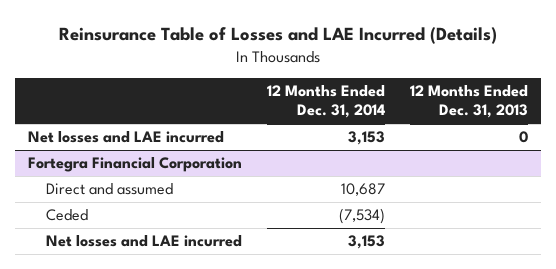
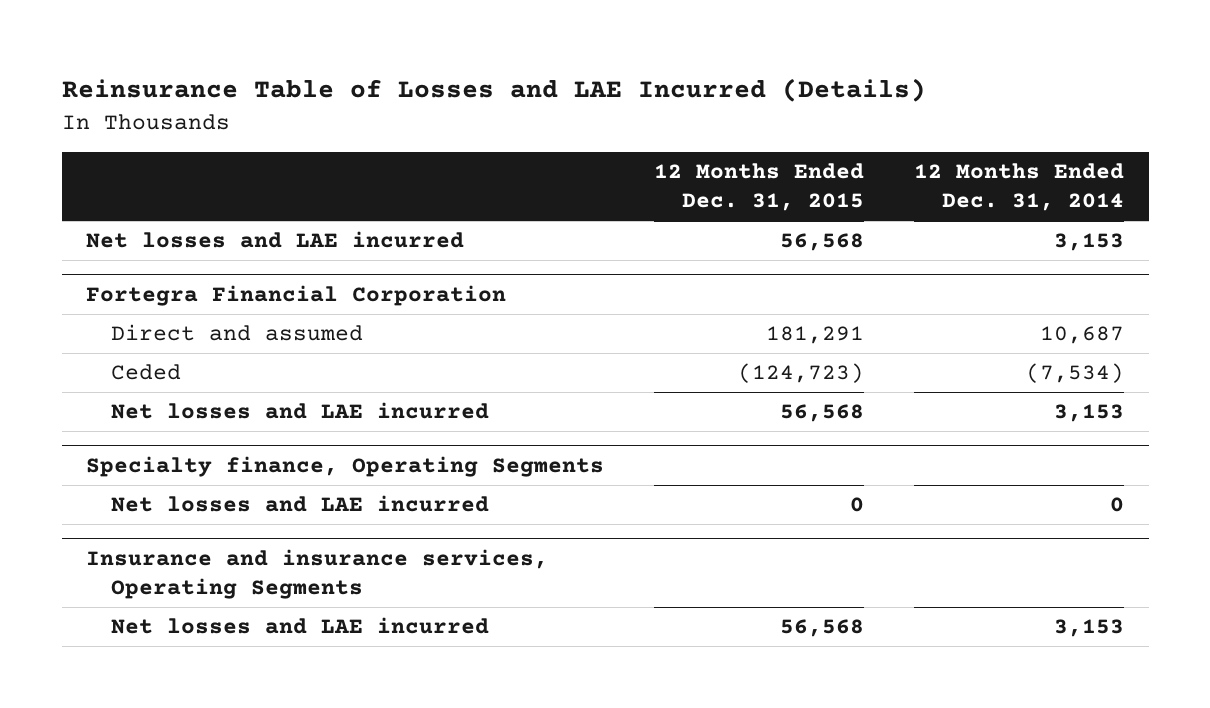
- | 12 Months Ended Dec. 31, 2014 | 12 Months Ended Dec. 31, 2013
+ | 12 Months Ended Dec. 31, 2015 | 12 Months Ended Dec. 31, 2014
+ Specialty finance, Operating Segments
+ Net losses and LAE incurred | 0 | 0
+ Insurance and insurance services, Operating Segments
+ Net losses and LAE incurred | 56,568 | 3,153

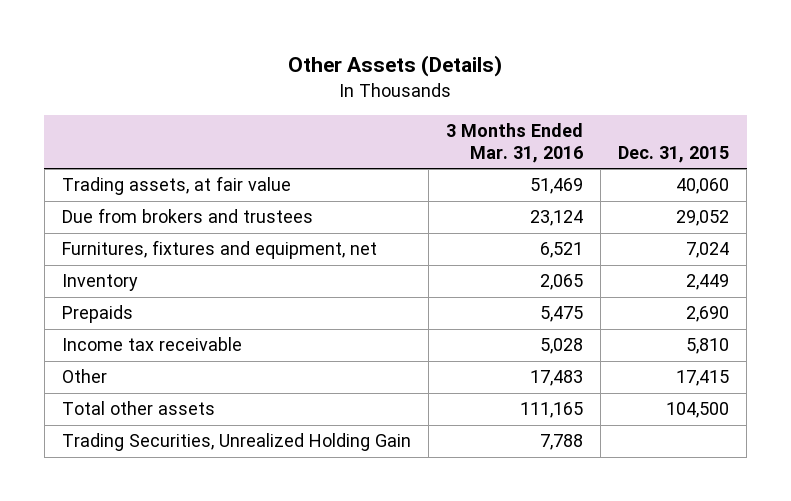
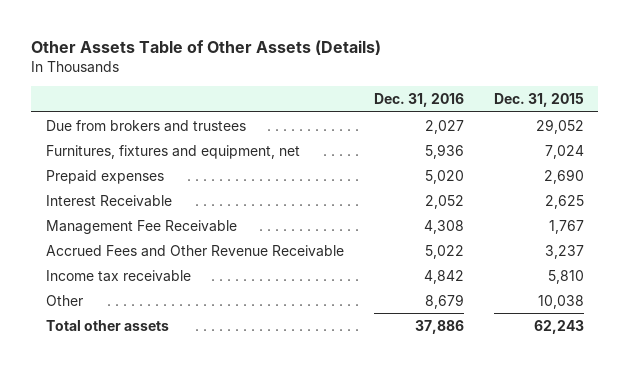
- Other Assets (Details)
+ Other Assets Table of Other Assets (Details)
- | 3 Months Ended Mar. 31, 2016 | Dec. 31, 2015
+ | Dec. 31, 2016 | Dec. 31, 2015
- Trading assets, at fair value | 51,469 | 40,060
- Inventory | 2,065 | 2,449
- Prepaids | 5,475 | 2,690
+ Prepaid expenses | 5,020 | 2,690
+ Interest Receivable | 2,052 | 2,625
+ Management Fee Receivable | 4,308 | 1,767
+ Accrued Fees and Other Revenue Receivable | 5,022 | 3,237
- Other | 17,483 | 17,415
- Total other assets | 111,165 | 104,500
- Trading Securities, Unrealized Holding Gain | 7,788 |
+ Other | 8,679 | 10,038
+ Total other assets | 37,886 | 62,243

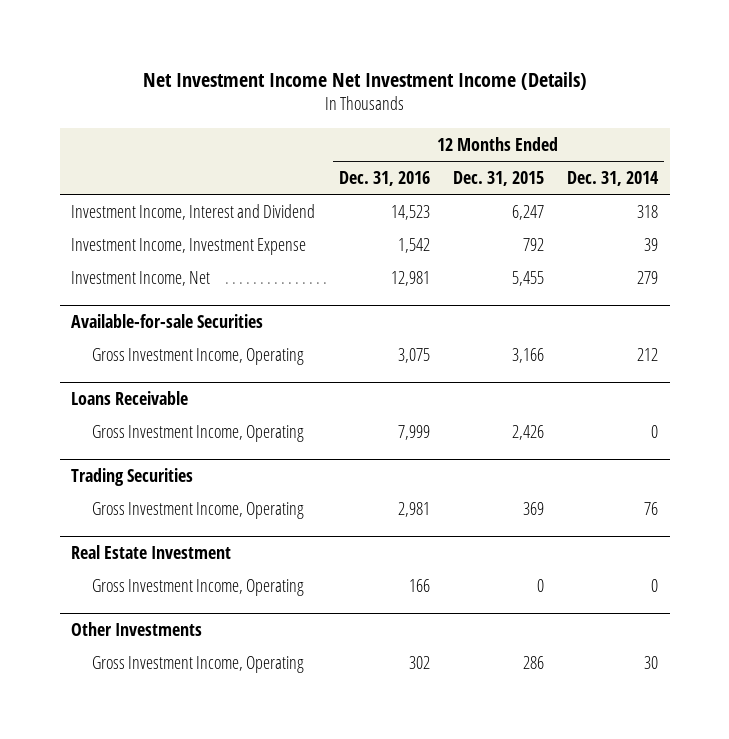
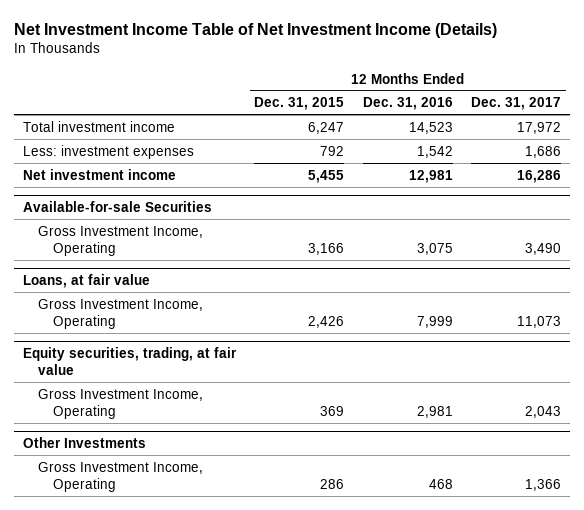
- Net Investment Income Net Investment Income (Details)
+ Net Investment Income Table of Net Investment Income (Details)
- | 12 Months Ended Dec. 31, 2016 | 12 Months Ended Dec. 31, 2015 | 12 Months Ended Dec. 31, 2014
+ | 12 Months Ended Dec. 31, 2015 | 12 Months Ended Dec. 31, 2016 | 12 Months Ended Dec. 31, 2017
- Investment Income, Interest and Dividend | 14,523 | 6,247 | 318
- Investment Income, Investment Expense | 1,542 | 792 | 39
- Investment Income, Net | 12,981 | 5,455 | 279
+ Total investment income | 6,247 | 14,523 | 17,972
+ Less: investment expenses | 792 | 1,542 | 1,686
+ Net investment income | 5,455 | 12,981 | 16,286
- Loans Receivable
+ Loans, at fair value
- Trading Securities
+ Equity securities, trading, at fair value
- Real Estate Investment
- Gross Investment Income, Operating | 166 | 0 | 0
@ Other Investments
- Gross Investment Income, Operating | 302 | 286 | 30
+ Gross Investment Income, Operating | 286 | 468 | 1,366

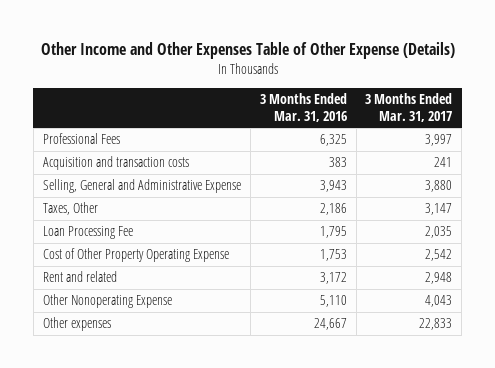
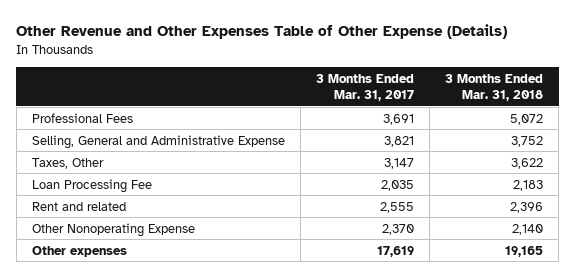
- Other Income and Other Expenses Table of Other Expense (Details)
+ Other Revenue and Other Expenses Table of Other Expense (Details)
- | 3 Months Ended Mar. 31, 2016 | 3 Months Ended Mar. 31, 2017
+ | 3 Months Ended Mar. 31, 2017 | 3 Months Ended Mar. 31, 2018
- Professional Fees | 6,325 | 3,997
- Acquisition and transaction costs | 383 | 241
- Selling, General and Administrative Expense | 3,943 | 3,880
+ Professional Fees | 3,691 | 5,072
+ Selling, General and Administrative Expense | 3,821 | 3,752
- Cost of Other Property Operating Expense | 1,753 | 2,542
- Rent and related | 3,172 | 2,948
- Other Nonoperating Expense | 5,110 | 4,043
- Other expenses | 24,667 | 22,833
+ Rent and related | 2,555 | 2,396
+ Other Nonoperating Expense | 2,370 | 2,140
+ Other expenses | 17,619 | 19,165

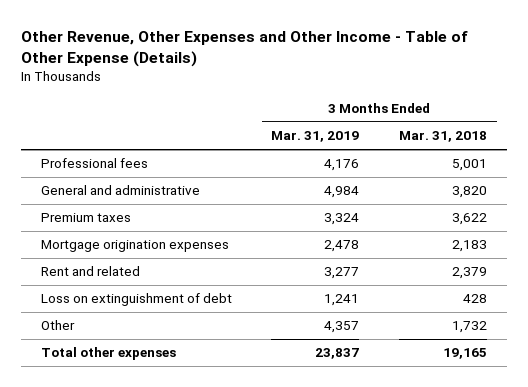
- Other Revenue and Other Expenses Table of Other Expense (Details)
+ Other Revenue, Other Expenses and Other Income - Table of Other Expense (Details)
- | 3 Months Ended Mar. 31, 2017 | 3 Months Ended Mar. 31, 2018
+ | 3 Months Ended Mar. 31, 2019 | 3 Months Ended Mar. 31, 2018
- Professional Fees | 3,691 | 5,072
- Selling, General and Administrative Expense | 3,821 | 3,752
- Taxes, Other | 3,147 | 3,622
- Loan Processing Fee | 2,035 | 2,183
- Rent and related | 2,555 | 2,396
- Other Nonoperating Expense | 2,370 | 2,140
- Other expenses | 17,619 | 19,165
+ Professional fees | 4,176 | 5,001
+ General and administrative | 4,984 | 3,820
+ Premium taxes | 3,324 | 3,622
+ Mortgage origination expenses | 2,478 | 2,183
+ Rent and related | 3,277 | 2,379
+ Loss on extinguishment of debt | 1,241 | 428
+ Other | 4,357 | 1,732
+ Total other expenses | 23,837 | 19,165

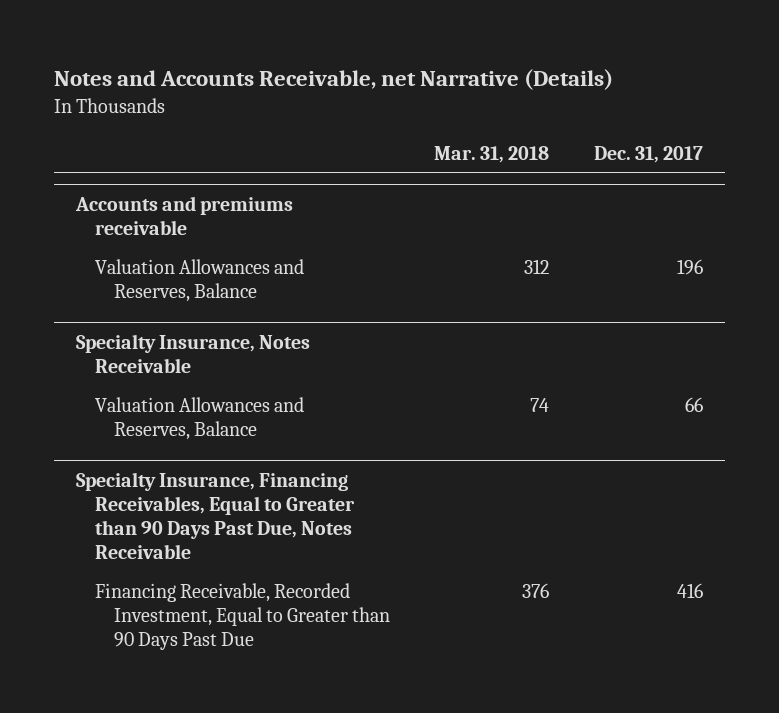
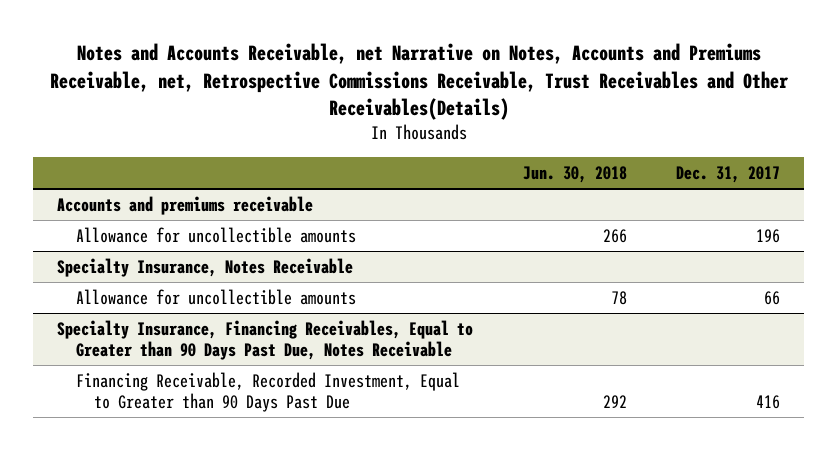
- Notes and Accounts Receivable, net Narrative (Details)
+ Notes and Accounts Receivable, net Narrative on Notes, Accounts and Premiums Receivable, net, Retrospective Commissions Receivable, Trust Receivables and Other Receivables(Details)
- | Mar. 31, 2018 | Dec. 31, 2017
+ | Jun. 30, 2018 | Dec. 31, 2017
@ Accounts and premiums receivable
- Valuation Allowances and Reserves, Balance | 312 | 196
+ Allowance for uncollectible amounts | 266 | 196
@ Specialty Insurance, Notes Receivable
- Valuation Allowances and Reserves, Balance | 74 | 66
+ Allowance for uncollectible amounts | 78 | 66

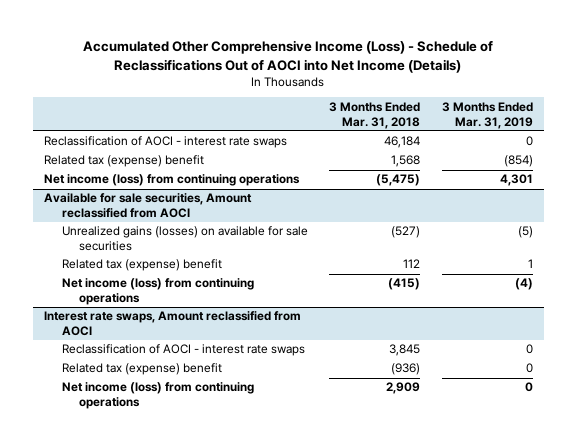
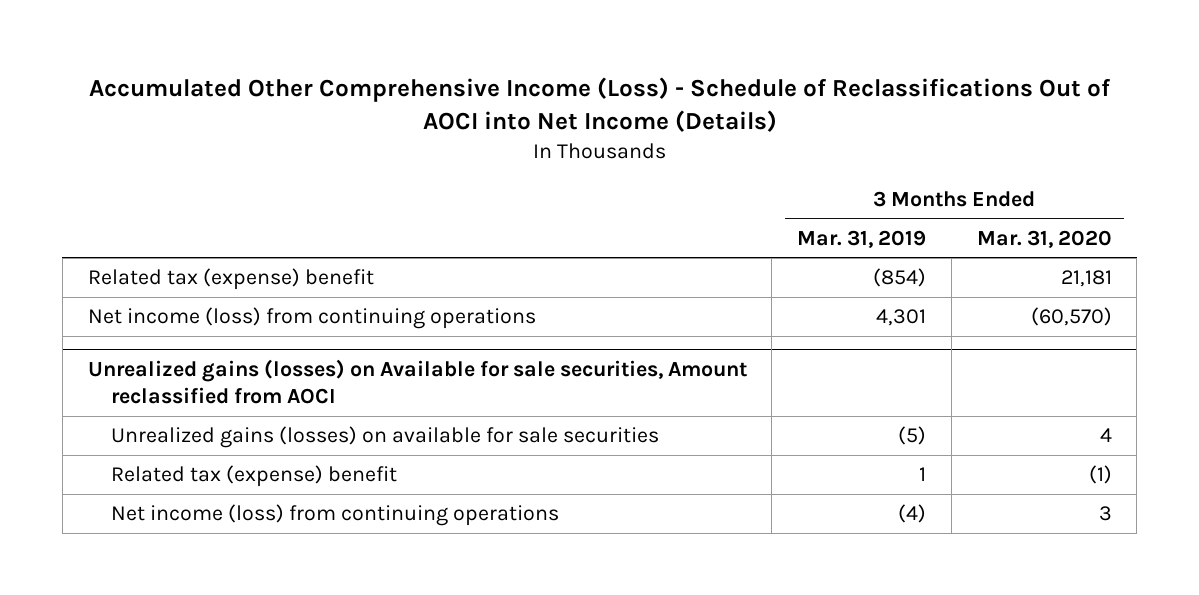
- | 3 Months Ended Mar. 31, 2018 | 3 Months Ended Mar. 31, 2019
+ | 3 Months Ended Mar. 31, 2019 | 3 Months Ended Mar. 31, 2020
- Reclassification of AOCI - interest rate swaps | 46,184 | 0
- Available for sale securities, Amount reclassified from AOCI
+ Unrealized gains (losses) on Available for sale securities, Amount reclassified from AOCI
- Interest rate swaps, Amount reclassified from AOCI
- Reclassification of AOCI - interest rate swaps | 3,845 | 0
- Related tax (expense) benefit | (936) | 0
- Net income (loss) from continuing operations | 2,909 | 0

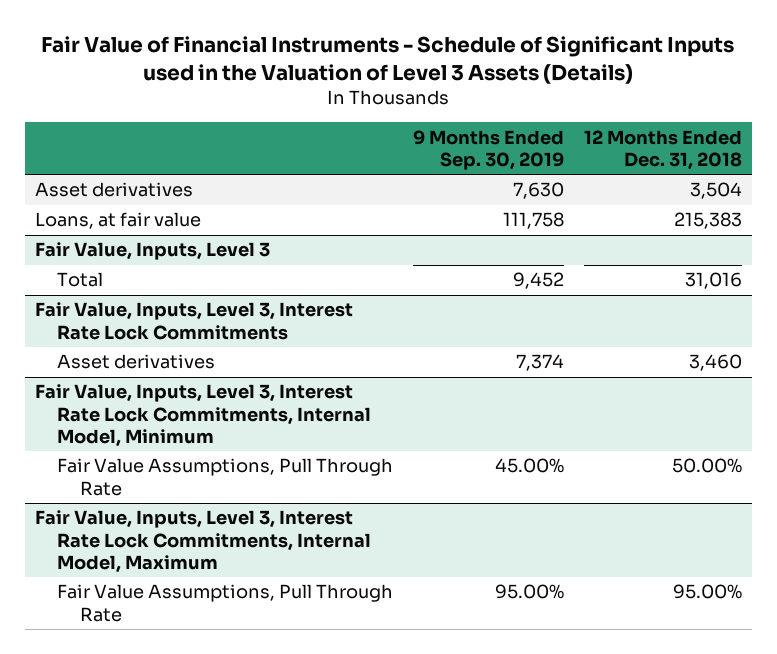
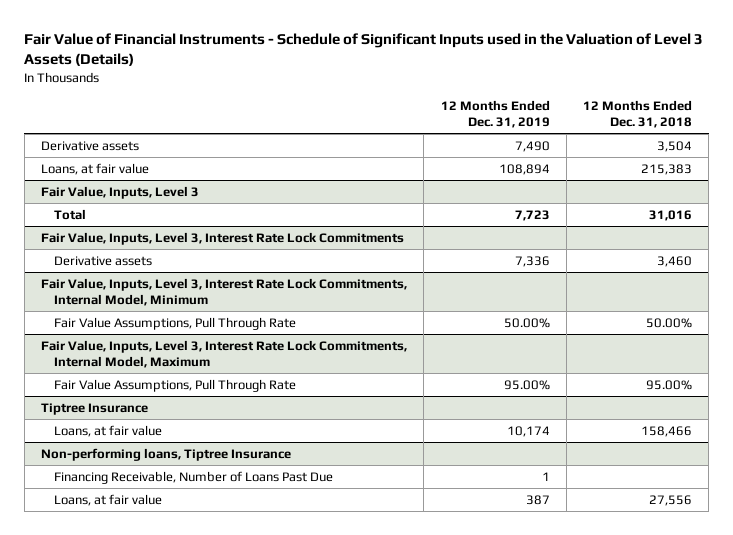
- | 9 Months Ended Sep. 30, 2019 | 12 Months Ended Dec. 31, 2018
+ | 12 Months Ended Dec. 31, 2019 | 12 Months Ended Dec. 31, 2018
- Asset derivatives | 7,630 | 3,504
+ Derivative assets | 7,490 | 3,504
@ Fair Value, Inputs, Level 3, Interest Rate Lock Commitments
- Asset derivatives | 7,374 | 3,460
+ Derivative assets | 7,336 | 3,460
+ Tiptree Insurance
+ Loans, at fair value | 10,174 | 158,466
+ Non-performing loans, Tiptree Insurance
+ Financing Receivable, Number of Loans Past Due | 1 |
+ Loans, at fair value | 387 | 27,556

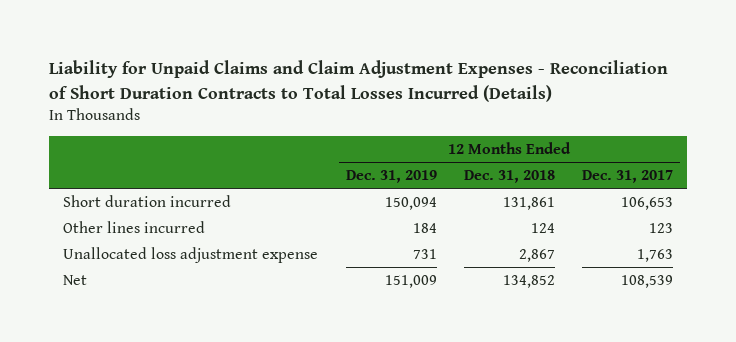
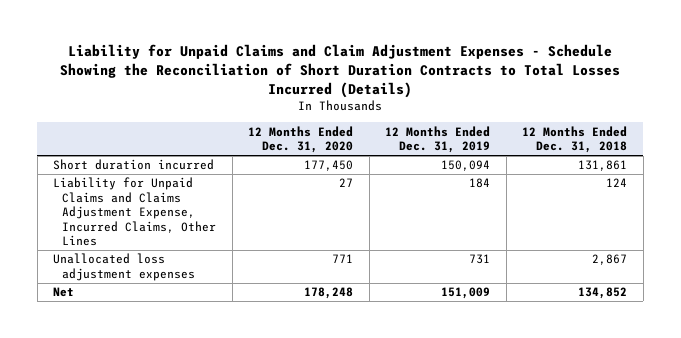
- Liability for Unpaid Claims and Claim Adjustment Expenses - Reconciliation of Short Duration Contracts to Total Losses Incurred (Details)
+ Liability for Unpaid Claims and Claim Adjustment Expenses - Schedule Showing the Reconciliation of Short Duration Contracts to Total Losses Incurred (Details)
- | 12 Months Ended Dec. 31, 2019 | 12 Months Ended Dec. 31, 2018 | 12 Months Ended Dec. 31, 2017
+ | 12 Months Ended Dec. 31, 2020 | 12 Months Ended Dec. 31, 2019 | 12 Months Ended Dec. 31, 2018
- Other lines incurred | 184 | 124 | 123
- Unallocated loss adjustment expense | 731 | 2,867 | 1,763
+ Liability for Unpaid Claims and Claims Adjustment Expense, Incurred Claims, Other Lines | 27 | 184 | 124
+ Unallocated loss adjustment expenses | 771 | 731 | 2,867

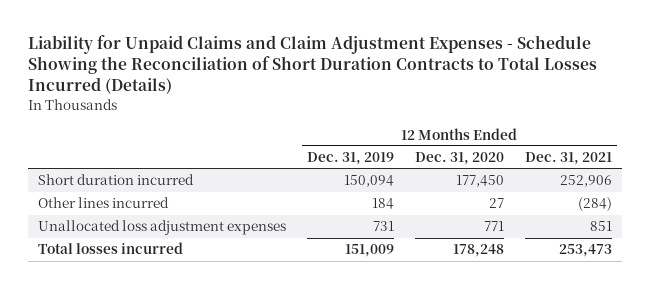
- | 12 Months Ended Dec. 31, 2020 | 12 Months Ended Dec. 31, 2019 | 12 Months Ended Dec. 31, 2018
+ | 12 Months Ended Dec. 31, 2019 | 12 Months Ended Dec. 31, 2020 | 12 Months Ended Dec. 31, 2021
- Liability for Unpaid Claims and Claims Adjustment Expense, Incurred Claims, Other Lines | 27 | 184 | 124
+ Other lines incurred | 184 | 27 | (284)
- Net | 178,248 | 151,009 | 134,852
+ Total losses incurred | 151,009 | 178,248 | 253,473

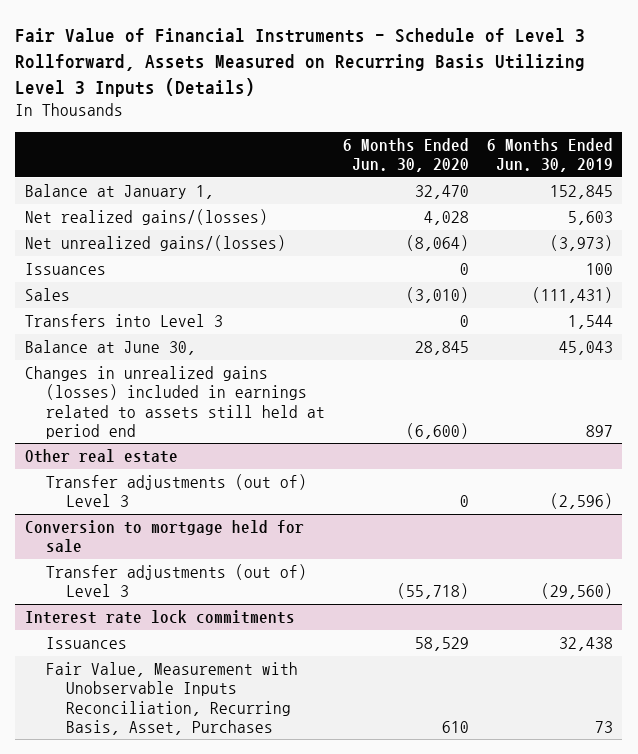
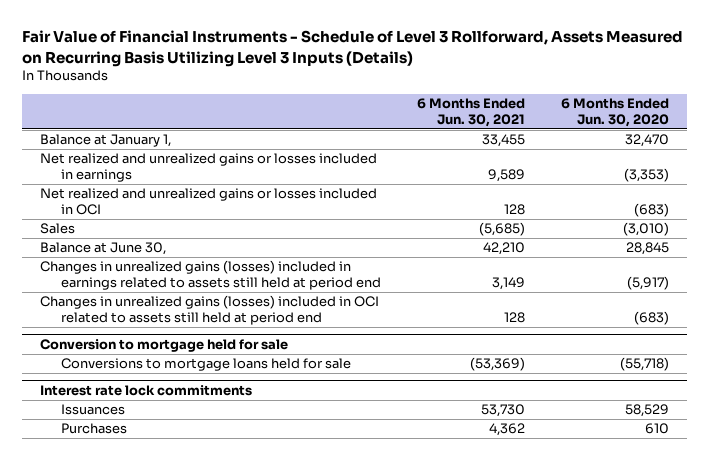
- | 6 Months Ended Jun. 30, 2020 | 6 Months Ended Jun. 30, 2019
+ | 6 Months Ended Jun. 30, 2021 | 6 Months Ended Jun. 30, 2020
- Net realized gains/(losses) | 4,028 | 5,603
- Net unrealized gains/(losses) | (8,064) | (3,973)
- Issuances | 0 | 100
+ Net realized and unrealized gains or losses included in earnings | 9,589 | (3,353)
+ Net realized and unrealized gains or losses included in OCI | 128 | (683)
- Transfers into Level 3 | 0 | 1,544
- Changes in unrealized gains (losses) included in earnings related to assets still held at period end | (6,600) | 897
- Other real estate
- Transfer adjustments (out of) Level 3 | 0 | (2,596)
+ Changes in unrealized gains (losses) included in earnings related to assets still held at period end | 3,149 | (5,917)
+ Changes in unrealized gains (losses) included in OCI related to assets still held at period end | 128 | (683)
@ Conversion to mortgage held for sale
- Transfer adjustments (out of) Level 3 | (55,718) | (29,560)
+ Conversions to mortgage loans held for sale | (53,369) | (55,718)
@ Interest rate lock commitments
- Fair Value, Measurement with Unobservable Inputs Reconciliation, Recurring Basis, Asset, Purchases | 610 | 73
+ Purchases | 4,362 | 610

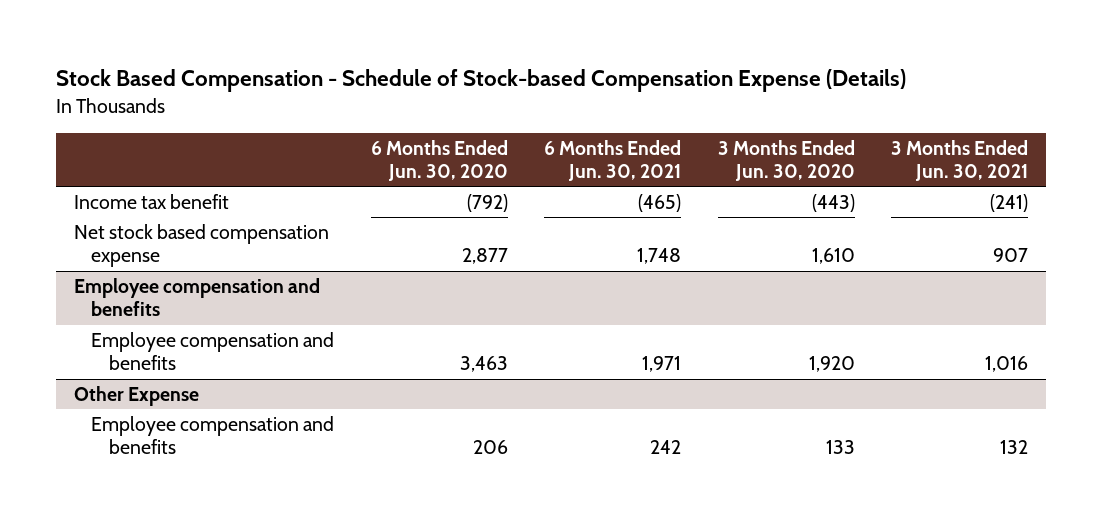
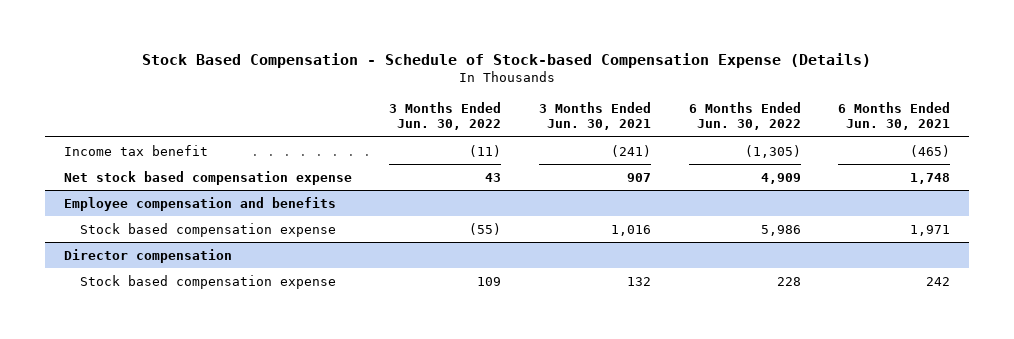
- | 6 Months Ended Jun. 30, 2020 | 6 Months Ended Jun. 30, 2021 | 3 Months Ended Jun. 30, 2020 | 3 Months Ended Jun. 30, 2021
+ | 3 Months Ended Jun. 30, 2022 | 3 Months Ended Jun. 30, 2021 | 6 Months Ended Jun. 30, 2022 | 6 Months Ended Jun. 30, 2021
@ Employee compensation and benefits
- Employee compensation and benefits | 3,463 | 1,971 | 1,920 | 1,016
- Other Expense
- Employee compensation and benefits | 206 | 242 | 133 | 132
@ Employee compensation and benefits
+ Stock based compensation expense | (55) | 1,016 | 5,986 | 1,971
+ Director compensation
+ Stock based compensation expense | 109 | 132 | 228 | 242

